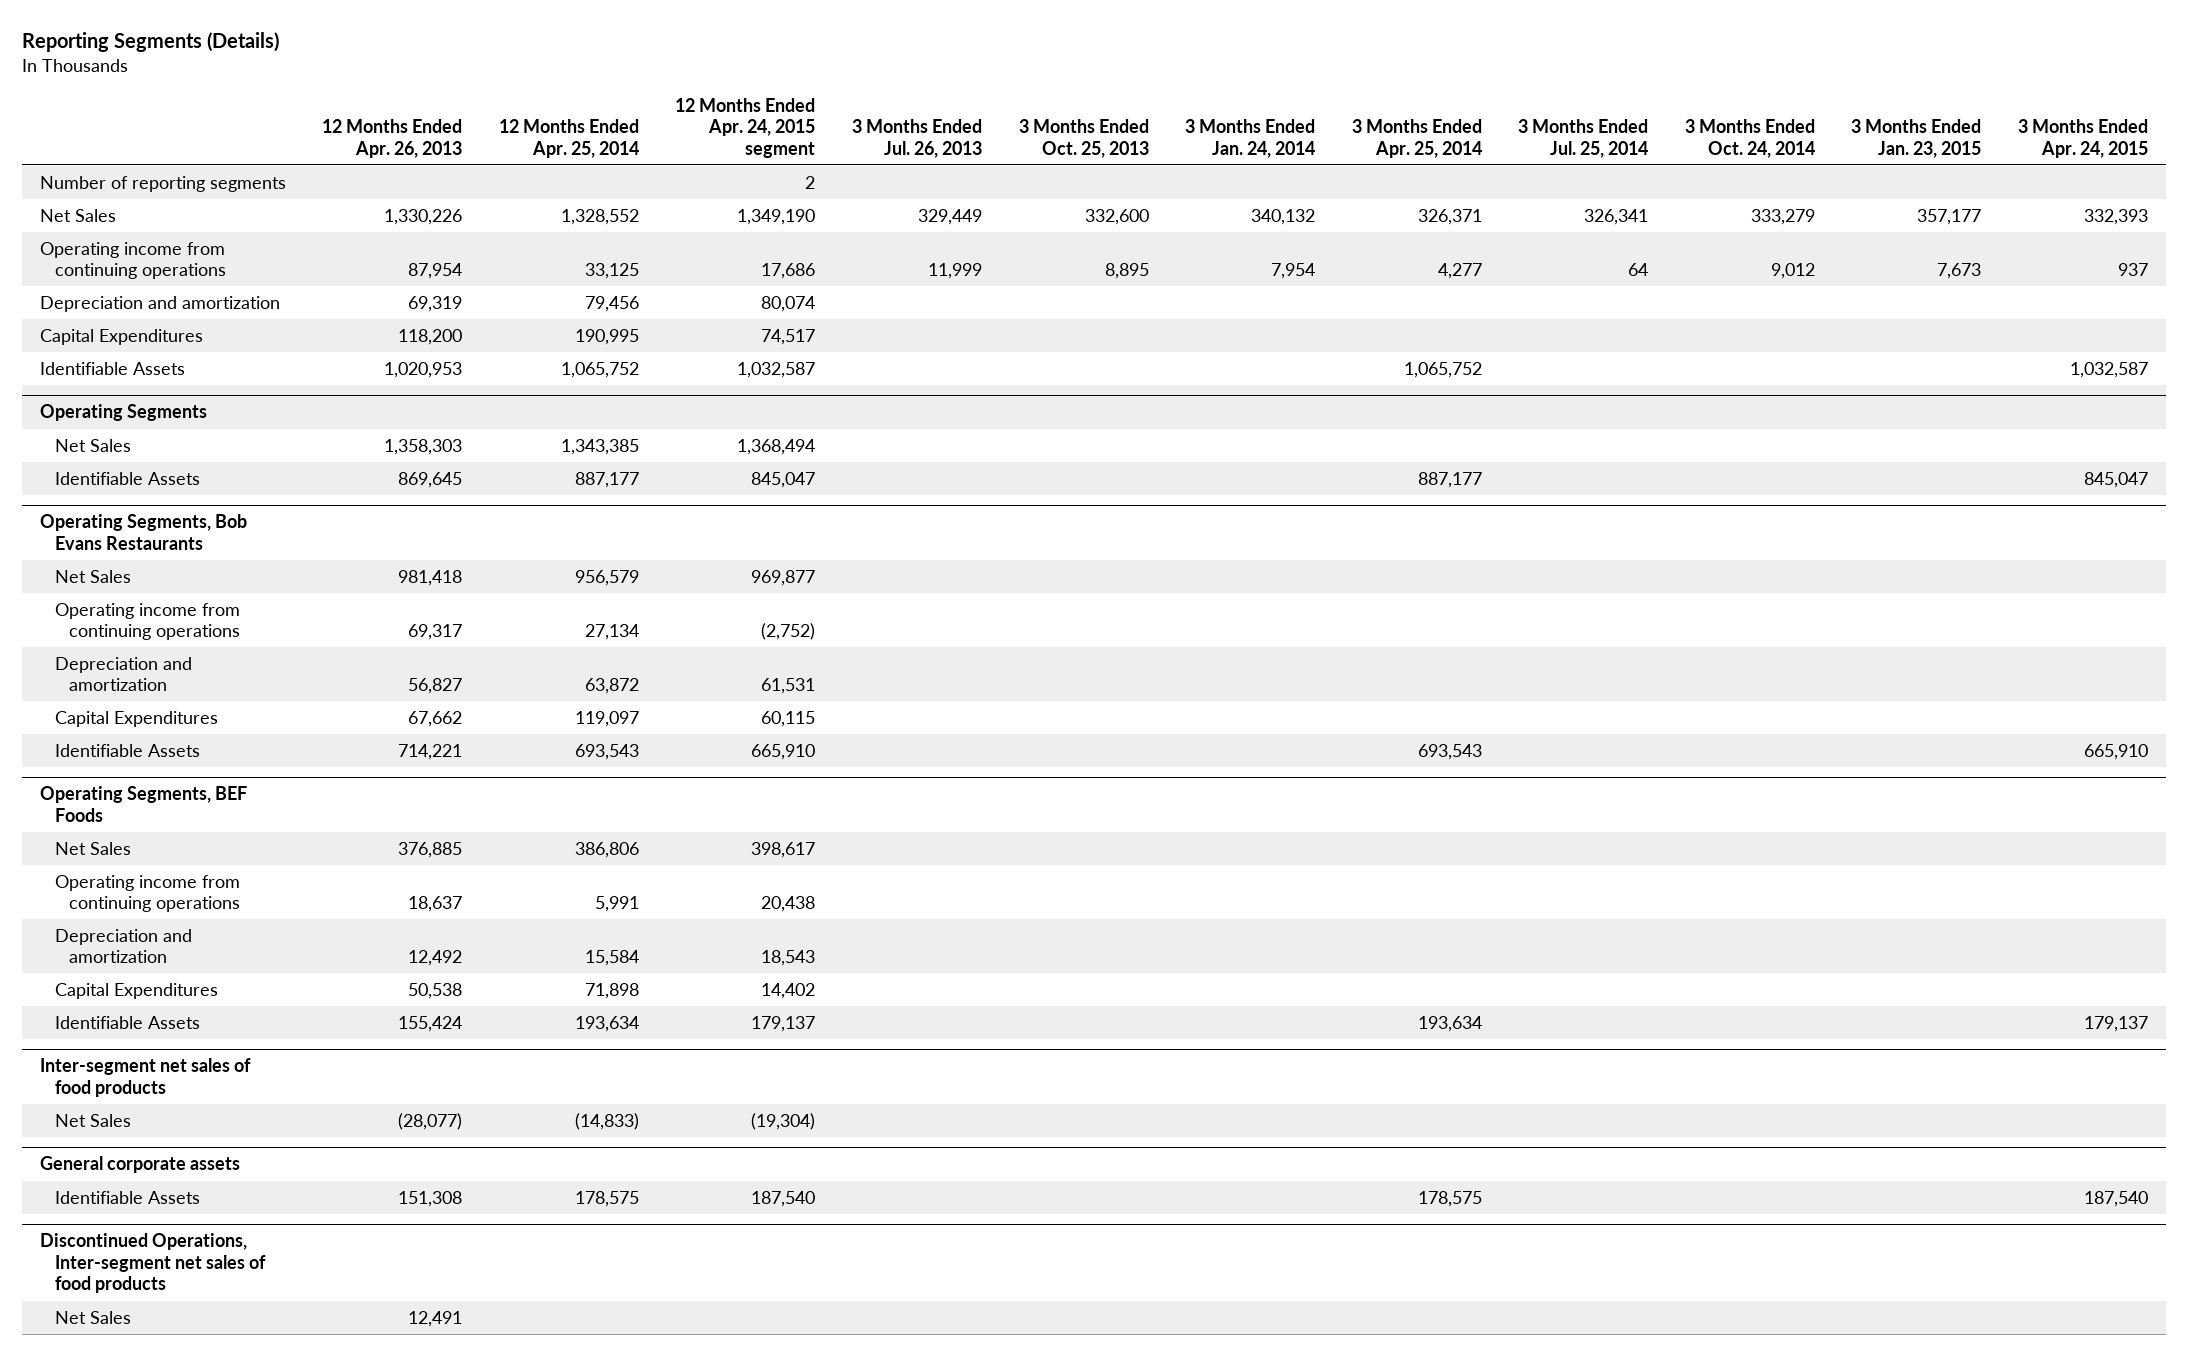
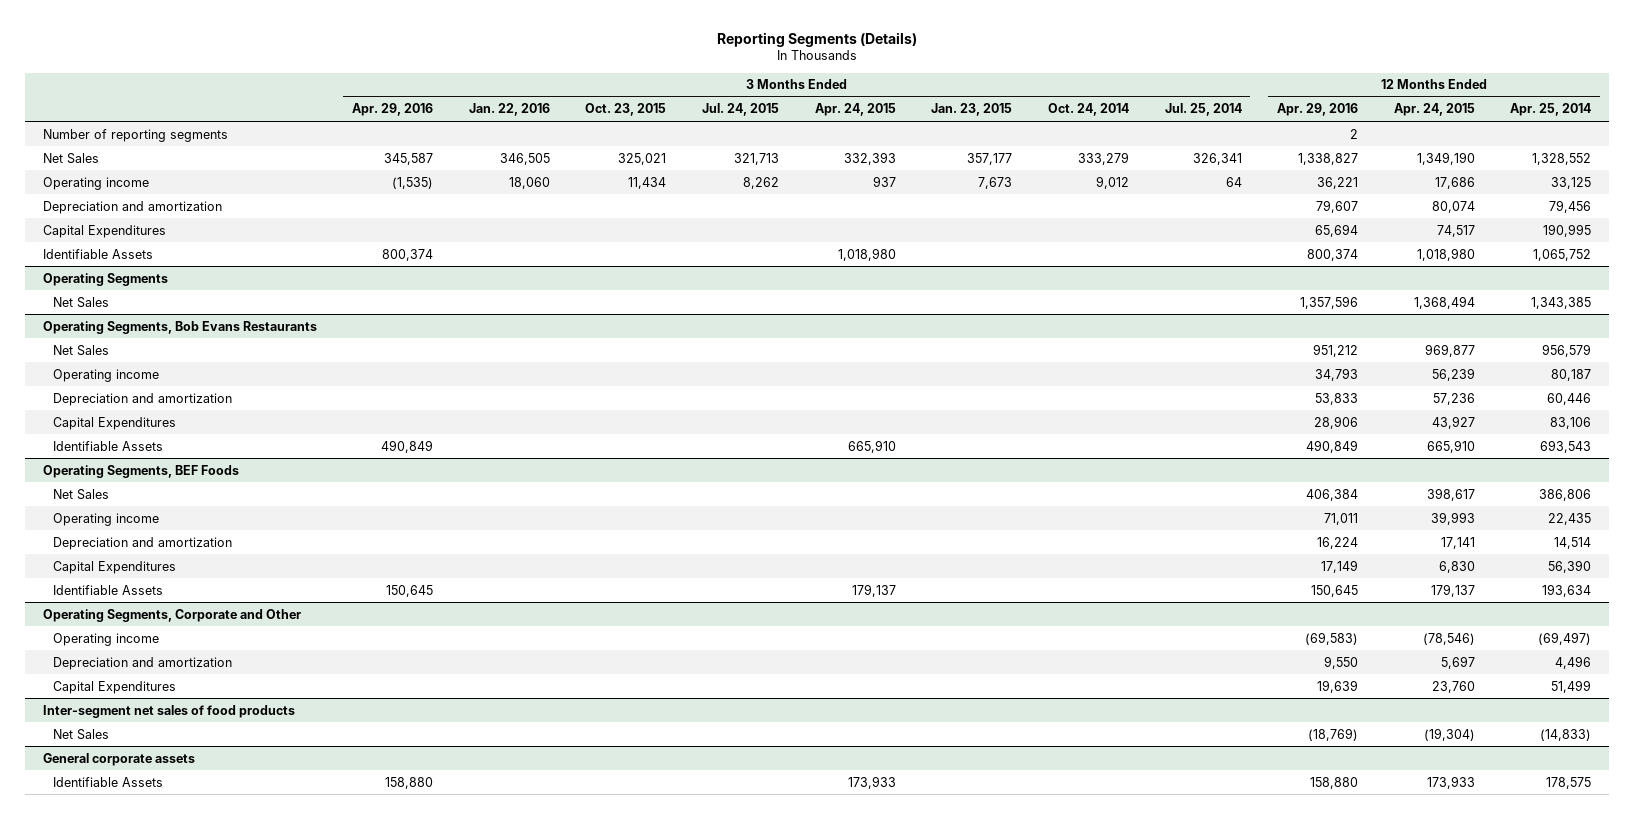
- | 12 Months Ended Apr. 26, 2013 | 12 Months Ended Apr. 25, 2014 | 12 Months Ended Apr. 24, 2015 segment | 3 Months Ended Jul. 26, 2013 | 3 Months Ended Oct. 25, 2013 | 3 Months Ended Jan. 24, 2014 | 3 Months Ended Apr. 25, 2014 | 3 Months Ended Jul. 25, 2014 | 3 Months Ended Oct. 24, 2014 | 3 Months Ended Jan. 23, 2015 | 3 Months Ended Apr. 24, 2015
+ | 3 Months Ended Apr. 29, 2016 | 3 Months Ended Jan. 22, 2016 | 3 Months Ended Oct. 23, 2015 | 3 Months Ended Jul. 24, 2015 | 3 Months Ended Apr. 24, 2015 | 3 Months Ended Jan. 23, 2015 | 3 Months Ended Oct. 24, 2014 | 3 Months Ended Jul. 25, 2014 | 12 Months Ended Apr. 29, 2016 | 12 Months Ended Apr. 24, 2015 | 12 Months Ended Apr. 25, 2014
- Operating income from continuing operations | 87,954 | 33,125 | 17,686 | 11,999 | 8,895 | 7,954 | 4,277 | 64 | 9,012 | 7,673 | 937
+ Operating income | (1,535) | 18,060 | 11,434 | 8,262 | 937 | 7,673 | 9,012 | 64 | 36,221 | 17,686 | 33,125
- Identifiable Assets | 1,020,953 | 1,065,752 | 1,032,587 | | | | 1,065,752 | | | | 1,032,587
+ Identifiable Assets | 800,374 | | | | 1,018,980 | | | | 800,374 | 1,018,980 | 1,065,752
@ Operating Segments
- Identifiable Assets | 869,645 | 887,177 | 845,047 | | | | 887,177 | | | | 845,047
@ Operating Segments, Bob Evans Restaurants
- Operating income from continuing operations | 69,317 | 27,134 | (2,752) | | | | | | | |
- Depreciation and amortization | 56,827 | 63,872 | 61,531 | | | | | | | |
- Capital Expenditures | 67,662 | 119,097 | 60,115 | | | | | | | |
+ Operating income | | | | | | | | | 34,793 | 56,239 | 80,187
+ Depreciation and amortization | | | | | | | | | 53,833 | 57,236 | 60,446
+ Capital Expenditures | | | | | | | | | 28,906 | 43,927 | 83,106
@ Operating Segments, BEF Foods
- Operating income from continuing operations | 18,637 | 5,991 | 20,438 | | | | | | | |
- Depreciation and amortization | 12,492 | 15,584 | 18,543 | | | | | | | |
- Capital Expenditures | 50,538 | 71,898 | 14,402 | | | | | | | |
+ Operating income | | | | | | | | | 71,011 | 39,993 | 22,435
+ Depreciation and amortization | | | | | | | | | 16,224 | 17,141 | 14,514
+ Capital Expenditures | | | | | | | | | 17,149 | 6,830 | 56,390
+ Operating Segments, Corporate and Other
+ Operating income | | | | | | | | | (69,583) | (78,546) | (69,497)
+ Depreciation and amortization | | | | | | | | | 9,550 | 5,697 | 4,496
+ Capital Expenditures | | | | | | | | | 19,639 | 23,760 | 51,499
@ General corporate assets
- Identifiable Assets | 151,308 | 178,575 | 187,540 | | | | 178,575 | | | | 187,540
- Discontinued Operations, Inter-segment net sales of food products
- Net Sales | 12,491 | | | | | | | | | |
@ General corporate assets
+ Identifiable Assets | 158,880 | | | | 173,933 | | | | 158,880 | 173,933 | 178,575

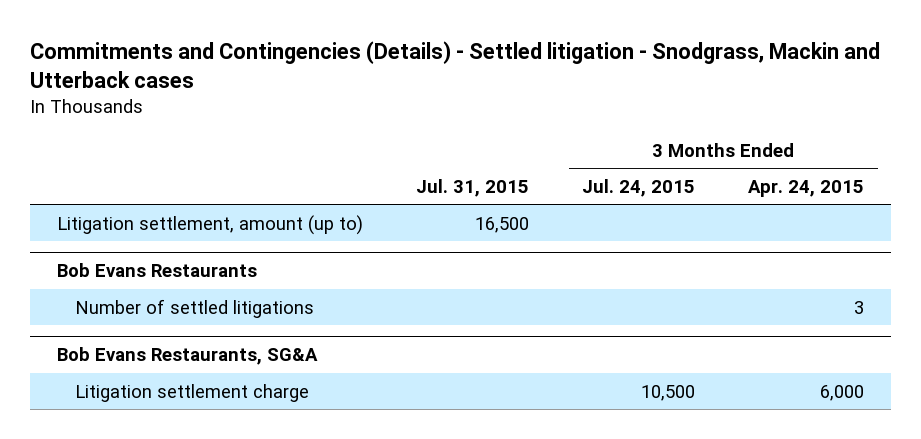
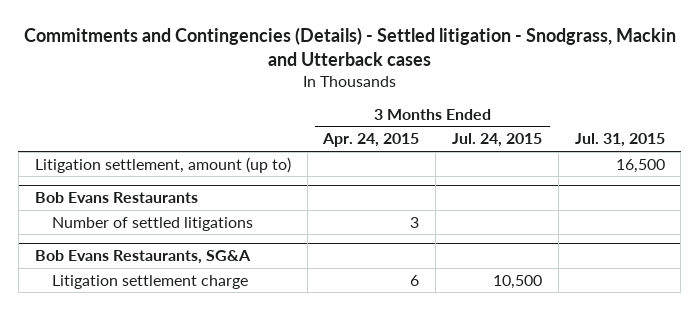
- | Jul. 31, 2015 | 3 Months Ended Jul. 24, 2015 | 3 Months Ended Apr. 24, 2015
+ | 3 Months Ended Apr. 24, 2015 | 3 Months Ended Jul. 24, 2015 | Jul. 31, 2015
@ Bob Evans Restaurants, SG&A
- Litigation settlement charge | | 10,500 | 6,000
+ Litigation settlement charge | 6 | 10,500 |

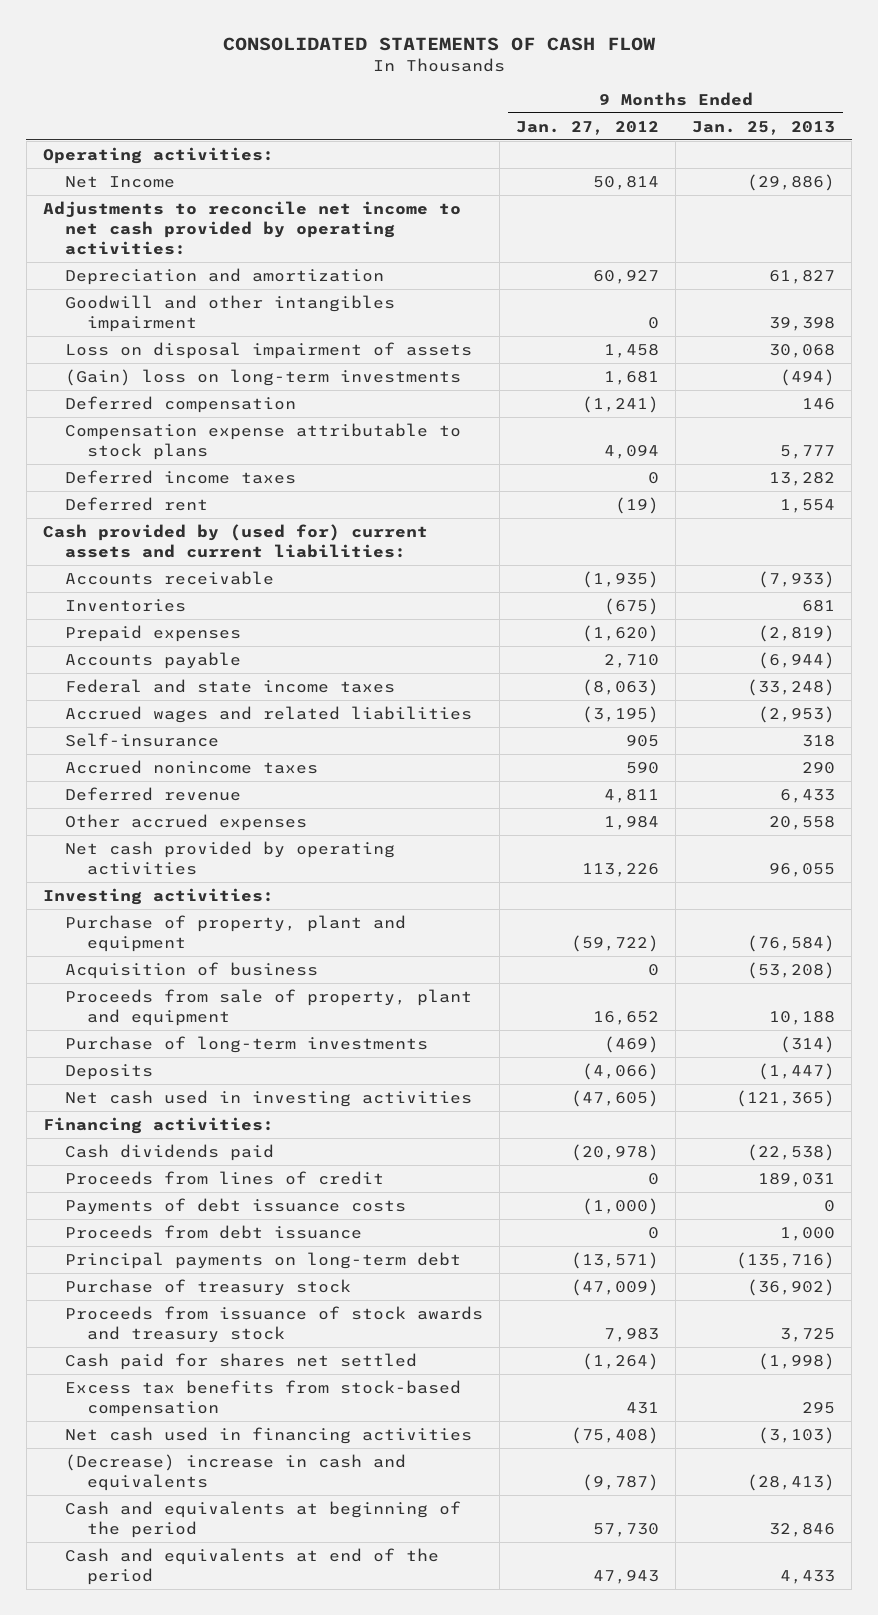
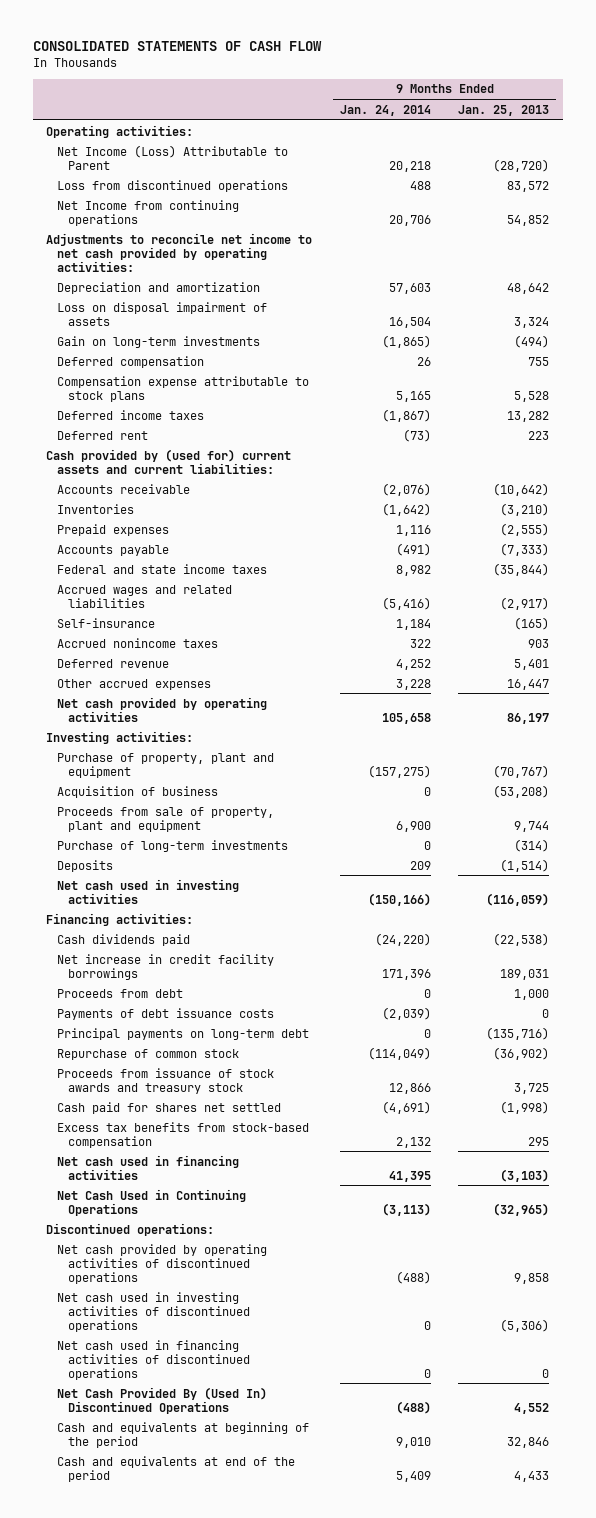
- | 9 Months Ended Jan. 27, 2012 | 9 Months Ended Jan. 25, 2013
+ | 9 Months Ended Jan. 24, 2014 | 9 Months Ended Jan. 25, 2013
- Net Income | 50,814 | (29,886)
+ Net Income (Loss) Attributable to Parent | 20,218 | (28,720)
+ Loss from discontinued operations | 488 | 83,572
+ Net Income from continuing operations | 20,706 | 54,852
- Depreciation and amortization | 60,927 | 61,827
- Goodwill and other intangibles impairment | 0 | 39,398
- Loss on disposal impairment of assets | 1,458 | 30,068
- (Gain) loss on long-term investments | 1,681 | (494)
- Deferred compensation | (1,241) | 146
- Compensation expense attributable to stock plans | 4,094 | 5,777
+ Depreciation and amortization | 57,603 | 48,642
+ Loss on disposal impairment of assets | 16,504 | 3,324
+ Gain on long-term investments | (1,865) | (494)
+ Deferred compensation | 26 | 755
+ Compensation expense attributable to stock plans | 5,165 | 5,528
- Deferred rent | (19) | 1,554
+ Deferred rent | (73) | 223
- Accounts receivable | (1,935) | (7,933)
- Inventories | (675) | 681
- Prepaid expenses | (1,620) | (2,819)
- Accounts payable | 2,710 | (6,944)
- Federal and state income taxes | (8,063) | (33,248)
- Accrued wages and related liabilities | (3,195) | (2,953)
- Self-insurance | 905 | 318
- Accrued nonincome taxes | 590 | 290
- Deferred revenue | 4,811 | 6,433
- Other accrued expenses | 1,984 | 20,558
- Net cash provided by operating activities | 113,226 | 96,055
+ Accounts receivable | (2,076) | (10,642)
+ Inventories | (1,642) | (3,210)
+ Prepaid expenses | 1,116 | (2,555)
+ Accounts payable | (491) | (7,333)
+ Federal and state income taxes | 8,982 | (35,844)
+ Accrued wages and related liabilities | (5,416) | (2,917)
+ Self-insurance | 1,184 | (165)
+ Accrued nonincome taxes | 322 | 903
+ Deferred revenue | 4,252 | 5,401
+ Other accrued expenses | 3,228 | 16,447
+ Net cash provided by operating activities | 105,658 | 86,197
- Purchase of property, plant and equipment | (59,722) | (76,584)
+ Purchase of property, plant and equipment | (157,275) | (70,767)
- Proceeds from sale of property, plant and equipment | 16,652 | 10,188
+ Proceeds from sale of property, plant and equipment | 6,900 | 9,744
- Deposits | (4,066) | (1,447)
- Net cash used in investing activities | (47,605) | (121,365)
+ Deposits | 209 | (1,514)
+ Net cash used in investing activities | (150,166) | (116,059)
- Proceeds from lines of credit | 0 | 189,031
+ Net increase in credit facility borrowings | 171,396 | 189,031
+ Proceeds from debt | 0 | 1,000
- Proceeds from debt issuance | 0 | 1,000
- Purchase of treasury stock | (47,009) | (36,902)
+ Repurchase of common stock | (114,049) | (36,902)
- (Decrease) increase in cash and equivalents | (9,787) | (28,413)
+ Net Cash Used in Continuing Operations | (3,113) | (32,965)
+ Discontinued operations:
+ Net cash provided by operating activities of discontinued operations | (488) | 9,858
+ Net cash used in investing activities of discontinued operations | 0 | (5,306)
+ Net cash used in financing activities of discontinued operations | 0 | 0
+ Net Cash Provided By (Used In) Discontinued Operations | (488) | 4,552

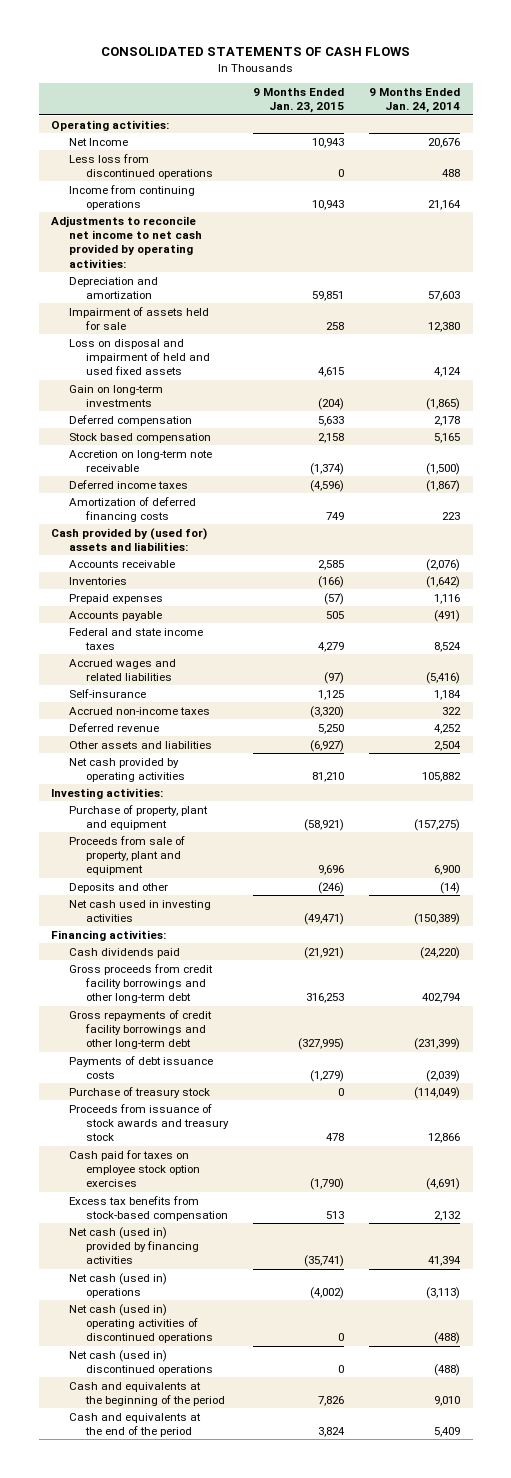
- CONSOLIDATED STATEMENTS OF CASH FLOW
+ CONSOLIDATED STATEMENTS OF CASH FLOWS
- | 9 Months Ended Jan. 24, 2014 | 9 Months Ended Jan. 25, 2013
+ | 9 Months Ended Jan. 23, 2015 | 9 Months Ended Jan. 24, 2014
- Net Income (Loss) Attributable to Parent | 20,218 | (28,720)
- Loss from discontinued operations | 488 | 83,572
- Net Income from continuing operations | 20,706 | 54,852
+ Net Income | 10,943 | 20,676
+ Less loss from discontinued operations | 0 | 488
+ Income from continuing operations | 10,943 | 21,164
- Loss on disposal impairment of assets | 16,504 | 3,324
+ Impairment of assets held for sale | 258 | 12,380
+ Loss on disposal and impairment of held and used fixed assets | 4,615 | 4,124
- Deferred compensation | 26 | 755
- Compensation expense attributable to stock plans | 5,165 | 5,528
+ Deferred compensation | 5,633 | 2,178
+ Stock based compensation | 2,158 | 5,165
+ Accretion on long-term note receivable | (1,374) | (1,500)
- Deferred rent | (73) | 223
- Cash provided by (used for) current assets and current liabilities:
+ Amortization of deferred financing costs | 749 | 223
+ Cash provided by (used for) assets and liabilities:
- Federal and state income taxes | 8,982 | (35,844)
+ Federal and state income taxes | 4,279 | 8,524
- Accrued nonincome taxes | 322 | 903
+ Accrued non-income taxes | (3,320) | 322
- Other accrued expenses | 3,228 | 16,447
- Net cash provided by operating activities | 105,658 | 86,197
+ Other assets and liabilities | (6,927) | 2,504
+ Net cash provided by operating activities | 81,210 | 105,882
- Acquisition of business | 0 | (53,208)
- Purchase of long-term investments | 0 | (314)
- Deposits | 209 | (1,514)
- Net cash used in investing activities | (150,166) | (116,059)
+ Deposits and other | (246) | (14)
+ Net cash used in investing activities | (49,471) | (150,389)
- Net increase in credit facility borrowings | 171,396 | 189,031
- Proceeds from debt | 0 | 1,000
+ Gross proceeds from credit facility borrowings and other long-term debt | 316,253 | 402,794
+ Gross repayments of credit facility borrowings and other long-term debt | (327,995) | (231,399)
- Principal payments on long-term debt | 0 | (135,716)
- Repurchase of common stock | (114,049) | (36,902)
+ Purchase of treasury stock | 0 | (114,049)
- Cash paid for shares net settled | (4,691) | (1,998)
+ Cash paid for taxes on employee stock option exercises | (1,790) | (4,691)
- Net cash used in financing activities | 41,395 | (3,103)
- Net Cash Used in Continuing Operations | (3,113) | (32,965)
- Discontinued operations:
- Net cash provided by operating activities of discontinued operations | (488) | 9,858
- Net cash used in investing activities of discontinued operations | 0 | (5,306)
- Net cash used in financing activities of discontinued operations | 0 | 0
- Net Cash Provided By (Used In) Discontinued Operations | (488) | 4,552
- Cash and equivalents at beginning of the period | 9,010 | 32,846
- Cash and equivalents at end of the period | 5,409 | 4,433
+ Net cash (used in) provided by financing activities | (35,741) | 41,394
+ Net cash (used in) operations | (4,002) | (3,113)
+ Net cash (used in) operating activities of discontinued operations | 0 | (488)
+ Net cash (used in) discontinued operations | 0 | (488)
+ Cash and equivalents at the beginning of the period | 7,826 | 9,010
+ Cash and equivalents at the end of the period | 3,824 | 5,409

